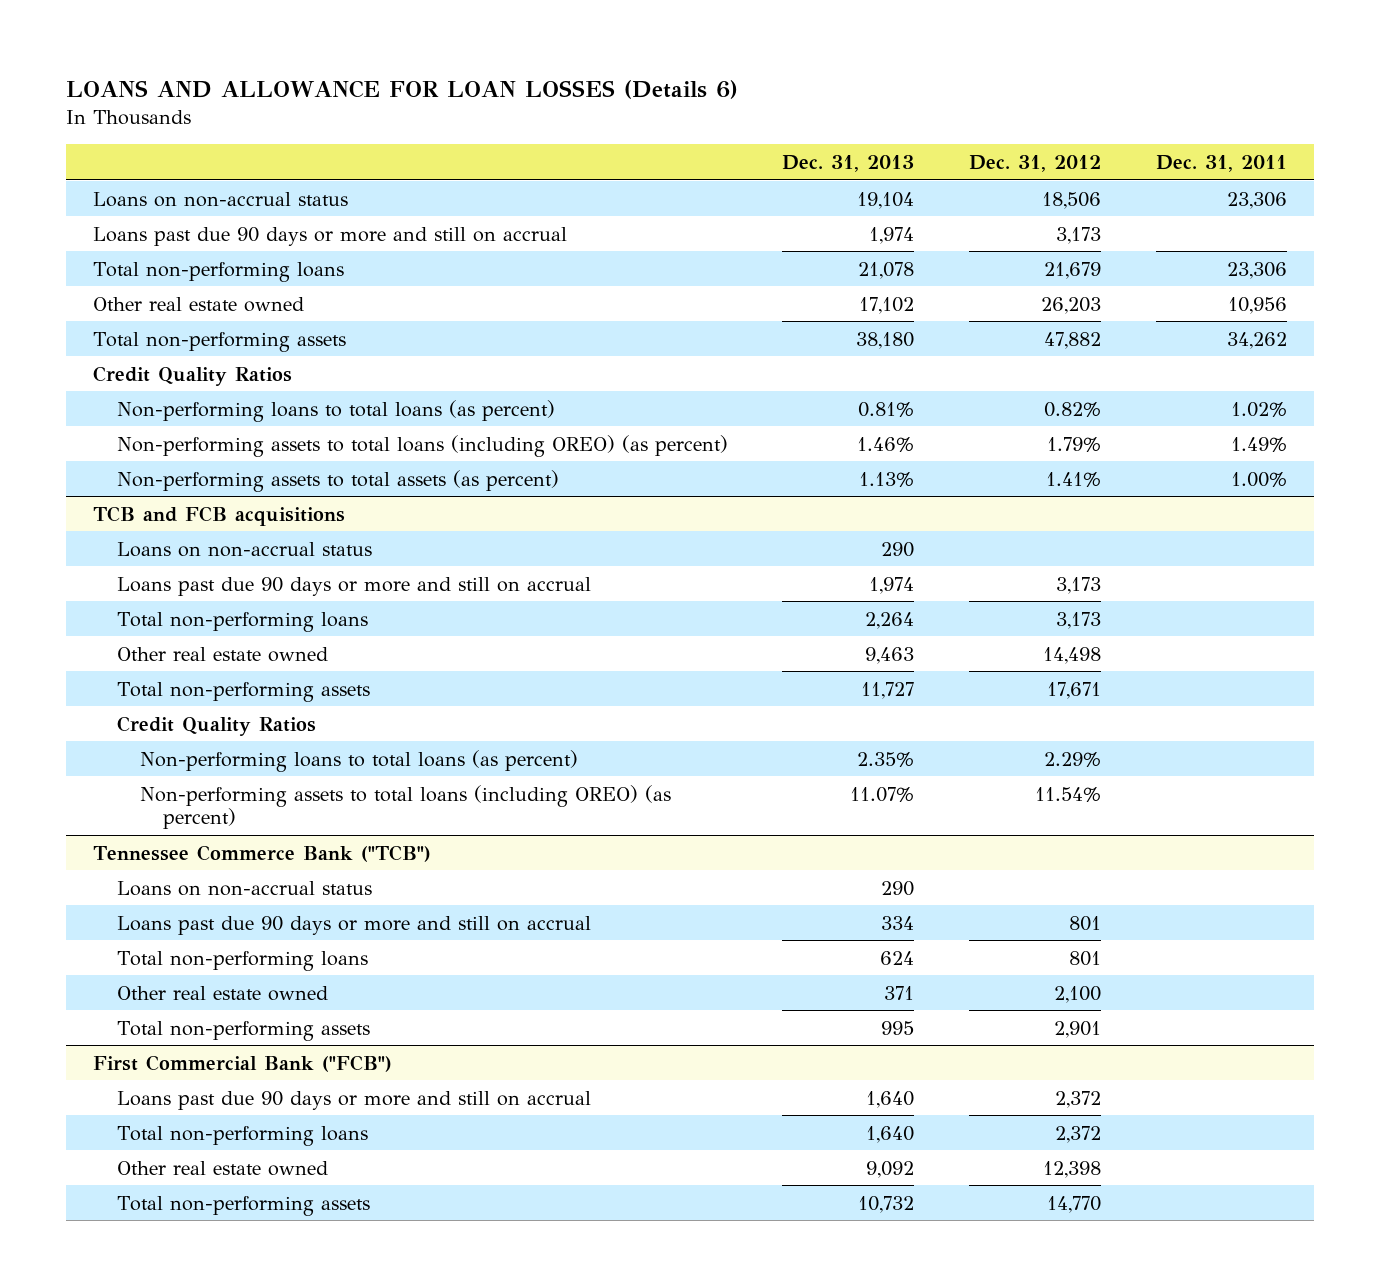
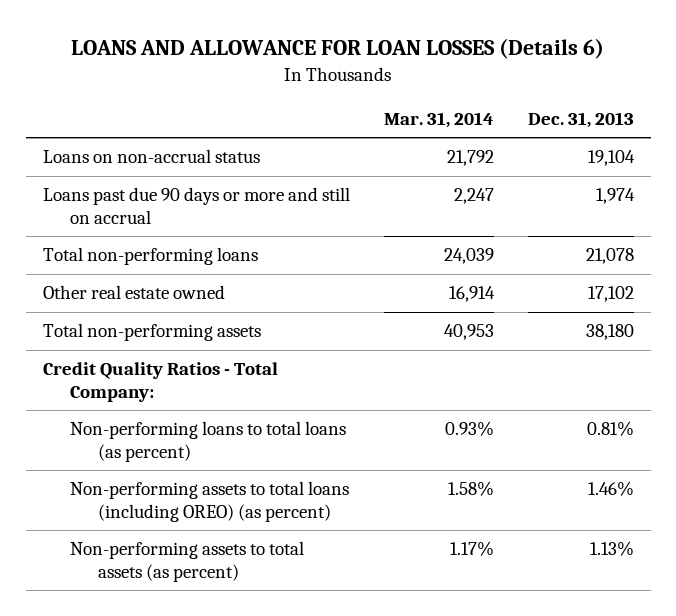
- | Dec. 31, 2013 | Dec. 31, 2012 | Dec. 31, 2011
+ | Mar. 31, 2014 | Dec. 31, 2013
- Credit Quality Ratios
+ Credit Quality Ratios - Total Company:
- TCB and FCB acquisitions
- Loans on non-accrual status | 290 | |
- Loans past due 90 days or more and still on accrual | 1,974 | 3,173 |
- Total non-performing loans | 2,264 | 3,173 |
- Other real estate owned | 9,463 | 14,498 |
- Total non-performing assets | 11,727 | 17,671 |
- Credit Quality Ratios
- Non-performing loans to total loans (as percent) | 2.35% | 2.29% |
- Non-performing assets to total loans (including OREO) (as percent) | 11.07% | 11.54% |
- Tennessee Commerce Bank ("TCB")
- Loans on non-accrual status | 290 | |
- Loans past due 90 days or more and still on accrual | 334 | 801 |
- Total non-performing loans | 624 | 801 |
- Other real estate owned | 371 | 2,100 |
- Total non-performing assets | 995 | 2,901 |
- First Commercial Bank ("FCB")
- Loans past due 90 days or more and still on accrual | 1,640 | 2,372 |
- Total non-performing loans | 1,640 | 2,372 |
- Other real estate owned | 9,092 | 12,398 |
- Total non-performing assets | 10,732 | 14,770 |

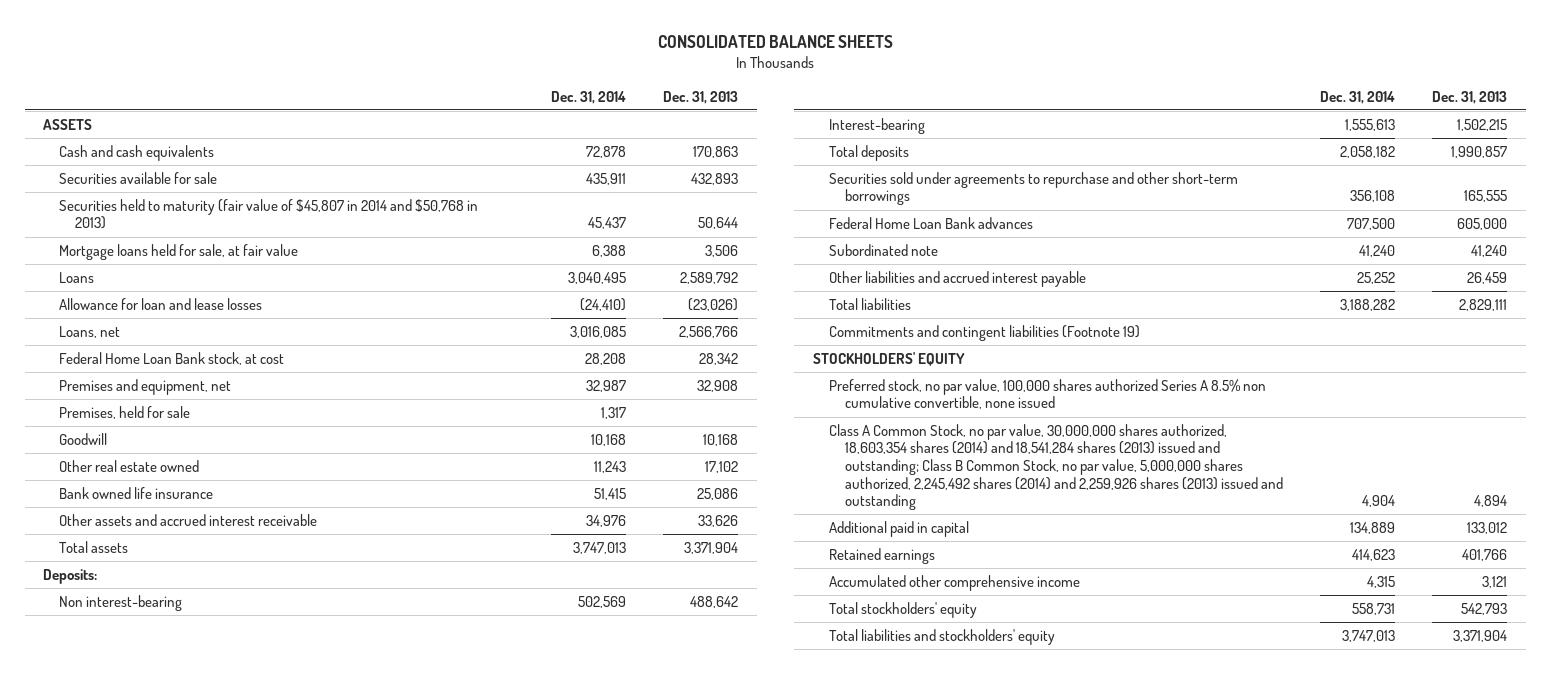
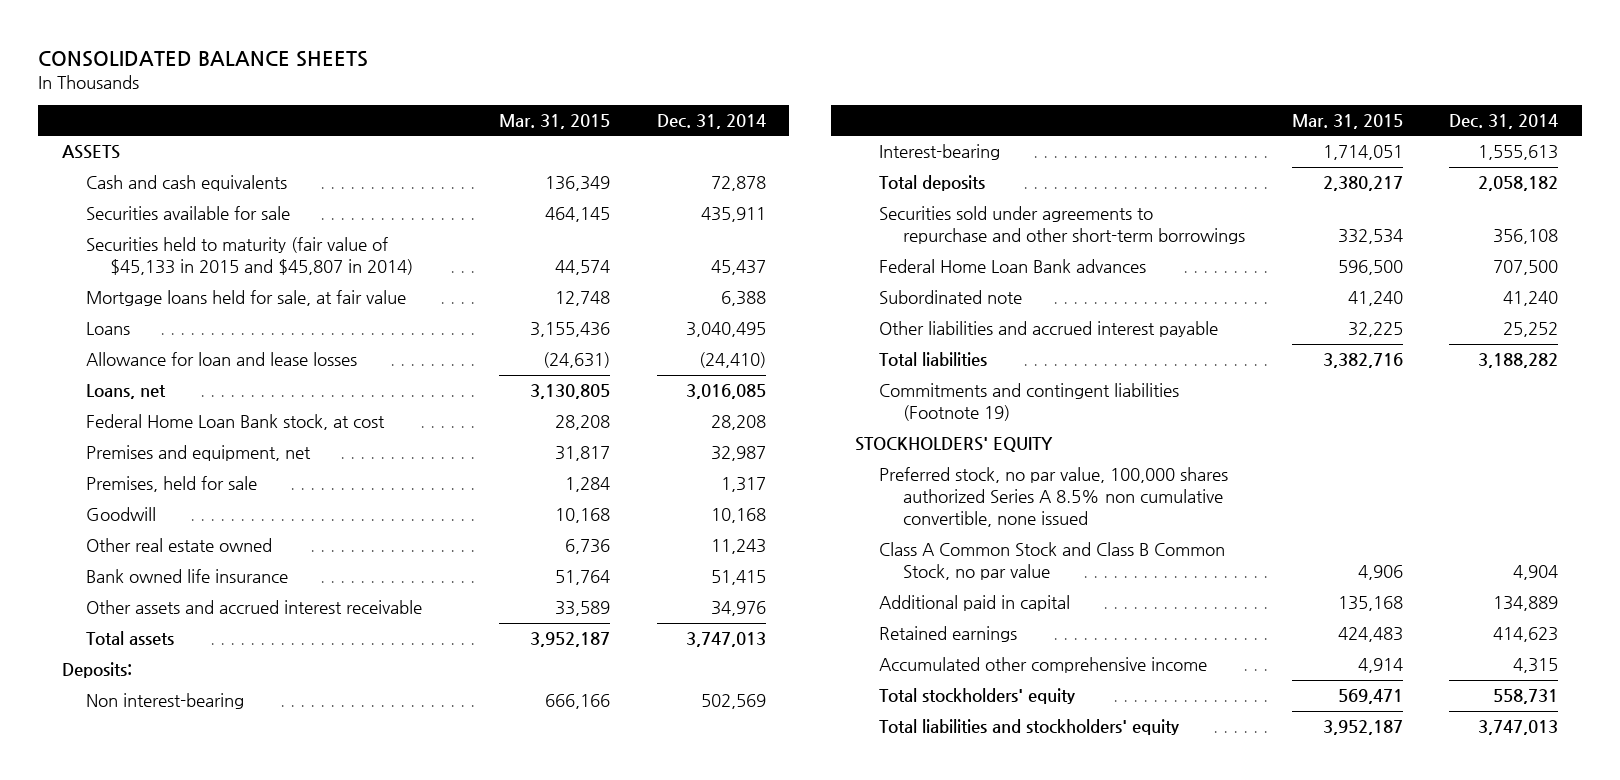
- | Dec. 31, 2014 | Dec. 31, 2013
+ | Mar. 31, 2015 | Dec. 31, 2014
- Securities held to maturity (fair value of $45,807 in 2014 and $50,768 in 2013) | 45,437 | 50,644
+ Securities held to maturity (fair value of $45,133 in 2015 and $45,807 in 2014) | 44,574 | 45,437
- Class A Common Stock, no par value, 30,000,000 shares authorized, 18,603,354 shares (2014) and 18,541,284 shares (2013) issued and outstanding; Class B Common Stock, no par value, 5,000,000 shares authorized, 2,245,492 shares (2014) and 2,259,926 shares (2013) issued and outstanding | 4,904 | 4,894
+ Class A Common Stock and Class B Common Stock, no par value | 4,906 | 4,904

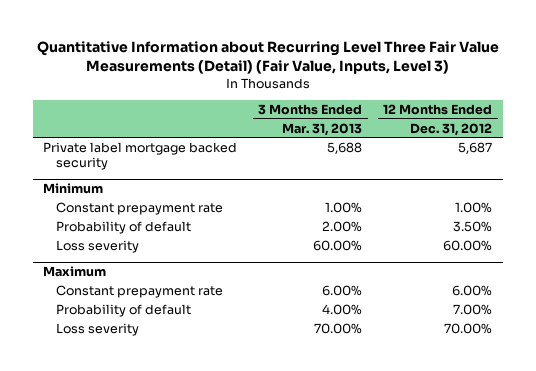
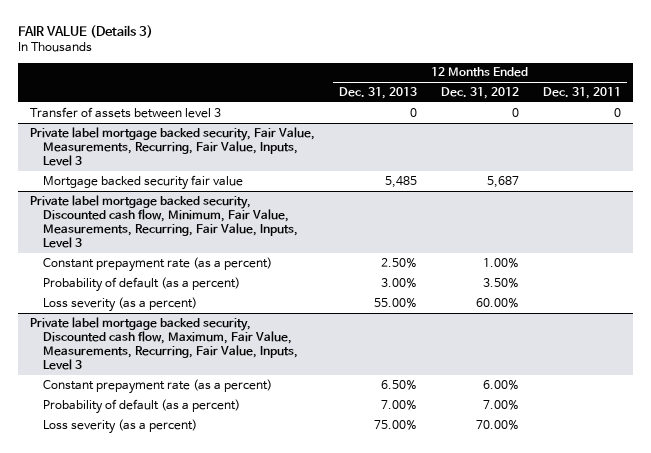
- Quantitative Information about Recurring Level Three Fair Value Measurements (Detail) (Fair Value, Inputs, Level 3)
+ FAIR VALUE (Details 3)
- | 3 Months Ended Mar. 31, 2013 | 12 Months Ended Dec. 31, 2012
+ | 12 Months Ended Dec. 31, 2013 | 12 Months Ended Dec. 31, 2012 | 12 Months Ended Dec. 31, 2011
- Private label mortgage backed security | 5,688 | 5,687
- Minimum
- Constant prepayment rate | 1.00% | 1.00%
- Probability of default | 2.00% | 3.50%
- Loss severity | 60.00% | 60.00%
- Maximum
- Constant prepayment rate | 6.00% | 6.00%
- Probability of default | 4.00% | 7.00%
- Loss severity | 70.00% | 70.00%
+ Transfer of assets between level 3 | 0 | 0 | 0
+ Private label mortgage backed security, Fair Value, Measurements, Recurring, Fair Value, Inputs, Level 3
+ Mortgage backed security fair value | 5,485 | 5,687 |
+ Private label mortgage backed security, Discounted cash flow, Minimum, Fair Value, Measurements, Recurring, Fair Value, Inputs, Level 3
+ Constant prepayment rate (as a percent) | 2.50% | 1.00% |
+ Probability of default (as a percent) | 3.00% | 3.50% |
+ Loss severity (as a percent) | 55.00% | 60.00% |
+ Private label mortgage backed security, Discounted cash flow, Maximum, Fair Value, Measurements, Recurring, Fair Value, Inputs, Level 3
+ Constant prepayment rate (as a percent) | 6.50% | 6.00% |
+ Probability of default (as a percent) | 7.00% | 7.00% |
+ Loss severity (as a percent) | 75.00% | 70.00% |

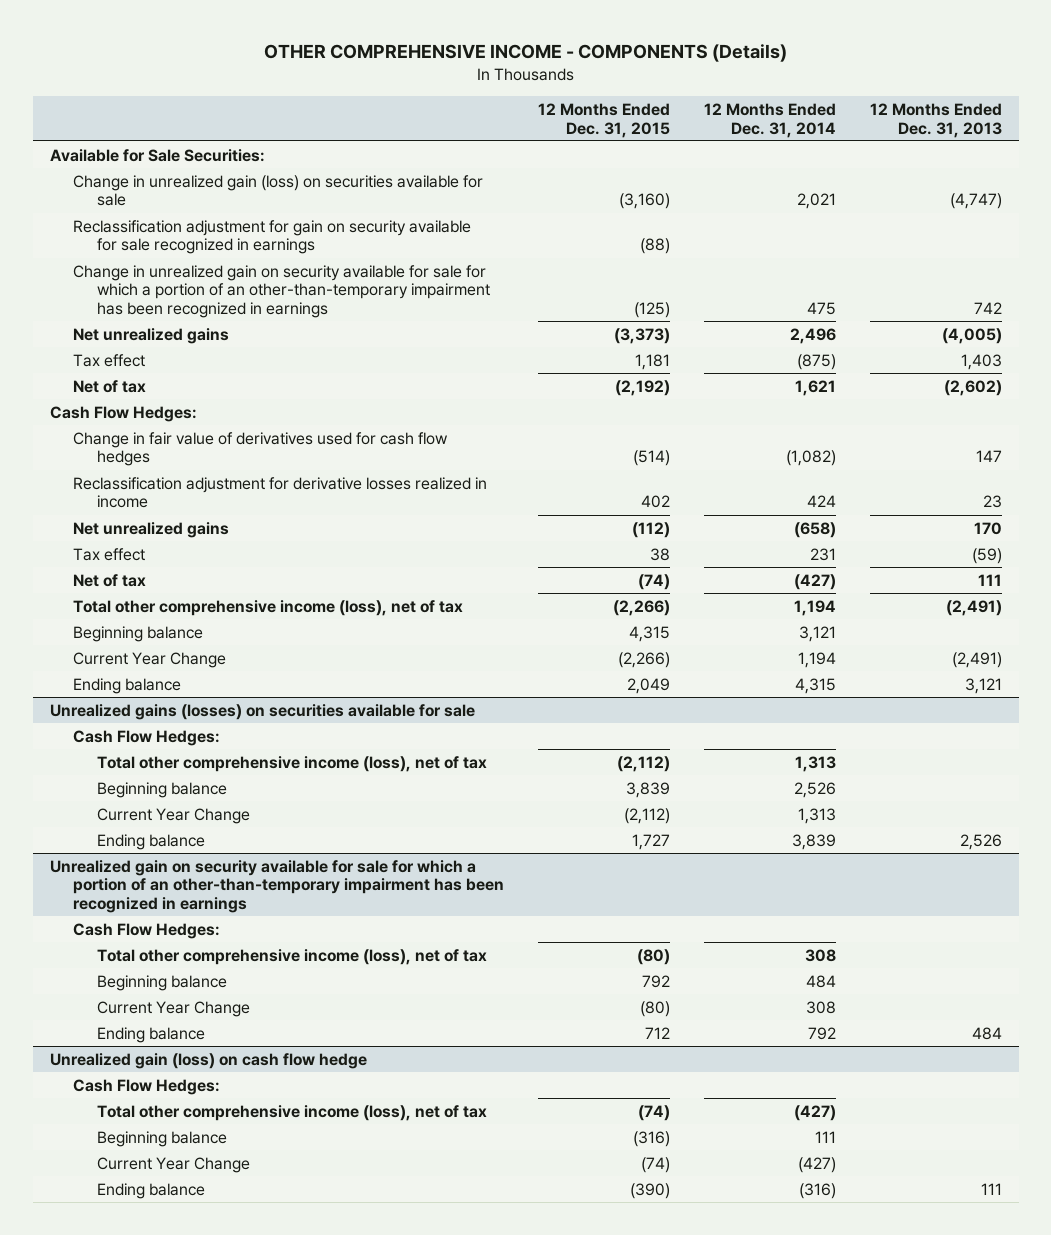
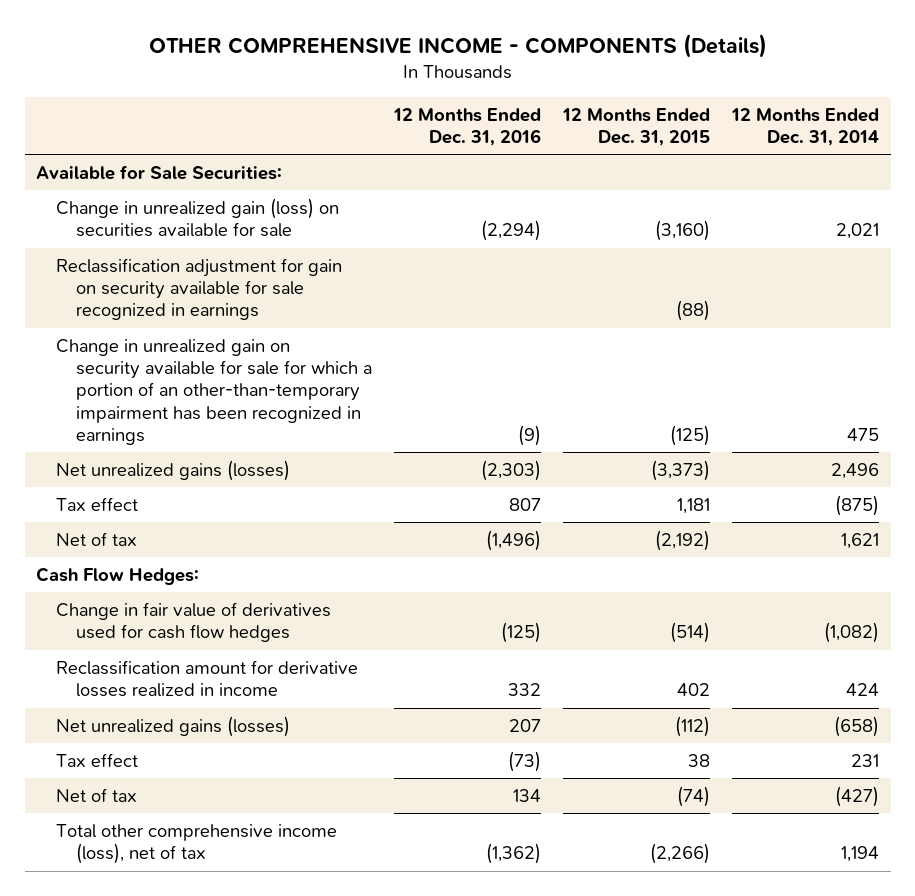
- | 12 Months Ended Dec. 31, 2015 | 12 Months Ended Dec. 31, 2014 | 12 Months Ended Dec. 31, 2013
+ | 12 Months Ended Dec. 31, 2016 | 12 Months Ended Dec. 31, 2015 | 12 Months Ended Dec. 31, 2014
- Net unrealized gains | (3,373) | 2,496 | (4,005)
+ Net unrealized gains (losses) | (2,303) | (3,373) | 2,496
- Reclassification adjustment for derivative losses realized in income | 402 | 424 | 23
- Net unrealized gains | (112) | (658) | 170
+ Reclassification amount for derivative losses realized in income | 332 | 402 | 424
+ Net unrealized gains (losses) | 207 | (112) | (658)
- Beginning balance | 4,315 | 3,121 |
- Current Year Change | (2,266) | 1,194 | (2,491)
- Ending balance | 2,049 | 4,315 | 3,121
- Unrealized gains (losses) on securities available for sale
- Cash Flow Hedges:
- Total other comprehensive income (loss), net of tax | (2,112) | 1,313 |
- Beginning balance | 3,839 | 2,526 |
- Current Year Change | (2,112) | 1,313 |
- Ending balance | 1,727 | 3,839 | 2,526
- Unrealized gain on security available for sale for which a portion of an other-than-temporary impairment has been recognized in earnings
- Cash Flow Hedges:
- Total other comprehensive income (loss), net of tax | (80) | 308 |
- Beginning balance | 792 | 484 |
- Current Year Change | (80) | 308 |
- Ending balance | 712 | 792 | 484
- Unrealized gain (loss) on cash flow hedge
- Cash Flow Hedges:
- Total other comprehensive income (loss), net of tax | (74) | (427) |
- Beginning balance | (316) | 111 |
- Current Year Change | (74) | (427) |
- Ending balance | (390) | (316) | 111

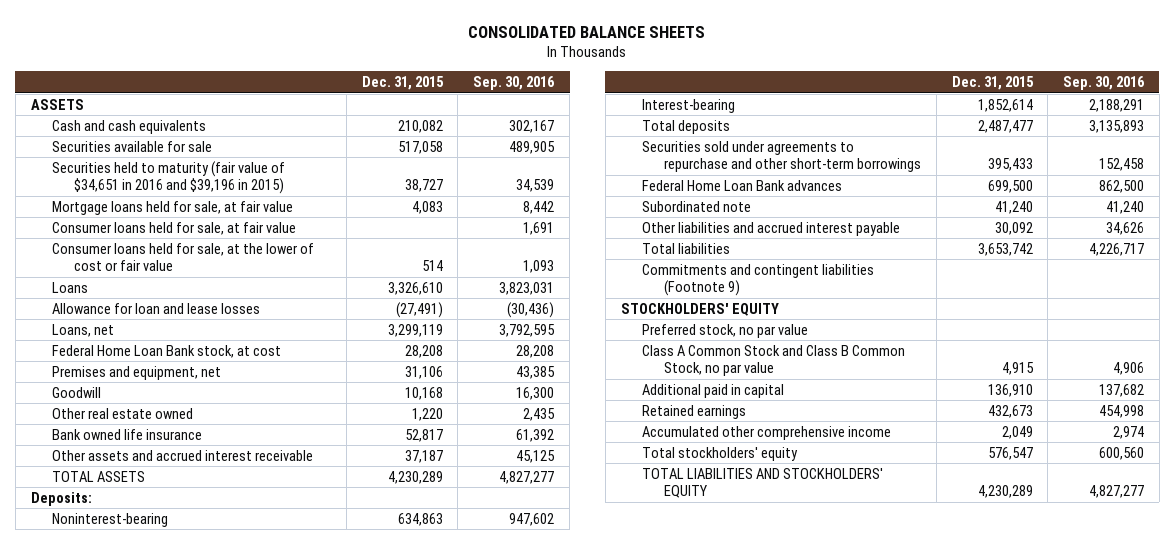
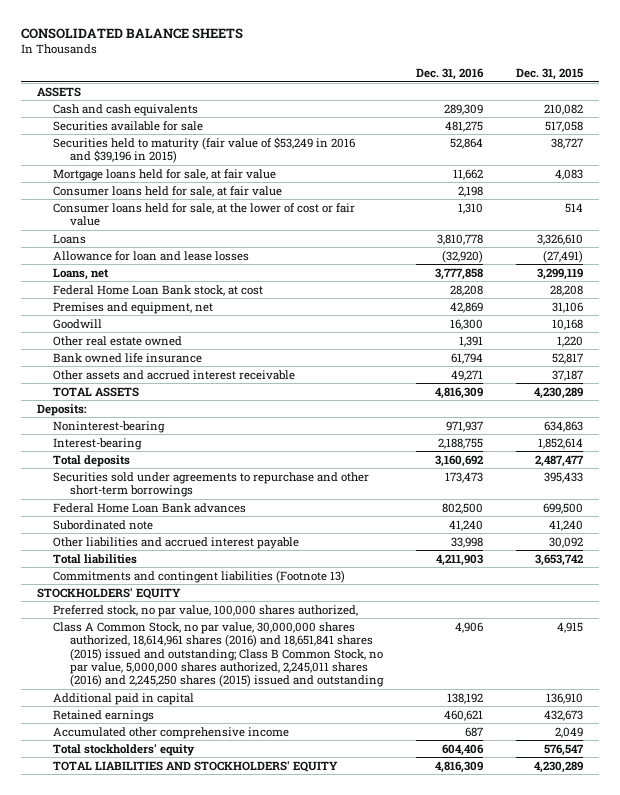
- | Dec. 31, 2015 | Sep. 30, 2016
+ | Dec. 31, 2016 | Dec. 31, 2015
- Securities held to maturity (fair value of $34,651 in 2016 and $39,196 in 2015) | 38,727 | 34,539
+ Securities held to maturity (fair value of $53,249 in 2016 and $39,196 in 2015) | 52,864 | 38,727
- Commitments and contingent liabilities (Footnote 9)
+ Commitments and contingent liabilities (Footnote 13)
- Preferred stock, no par value
- Class A Common Stock and Class B Common Stock, no par value | 4,915 | 4,906
+ Preferred stock, no par value, 100,000 shares authorized,
+ Class A Common Stock, no par value, 30,000,000 shares authorized, 18,614,961 shares (2016) and 18,651,841 shares (2015) issued and outstanding; Class B Common Stock, no par value, 5,000,000 shares authorized, 2,245,011 shares (2016) and 2,245,250 shares (2015) issued and outstanding | 4,906 | 4,915

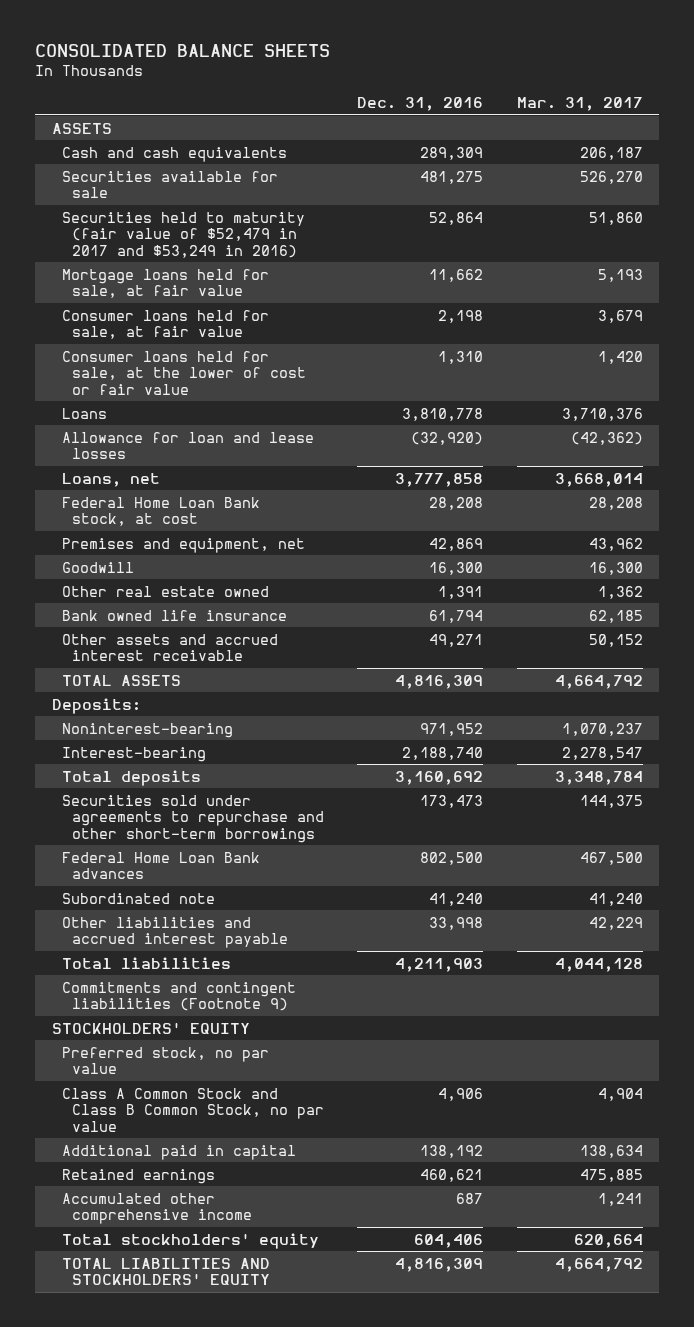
- | Dec. 31, 2016 | Dec. 31, 2015
+ | Dec. 31, 2016 | Mar. 31, 2017
- Securities held to maturity (fair value of $53,249 in 2016 and $39,196 in 2015) | 52,864 | 38,727
+ Securities held to maturity (fair value of $52,479 in 2017 and $53,249 in 2016) | 52,864 | 51,860
- Noninterest-bearing | 971,937 | 634,863
- Interest-bearing | 2,188,755 | 1,852,614
+ Noninterest-bearing | 971,952 | 1,070,237
+ Interest-bearing | 2,188,740 | 2,278,547
- Commitments and contingent liabilities (Footnote 13)
+ Commitments and contingent liabilities (Footnote 9)
- Preferred stock, no par value, 100,000 shares authorized,
- Class A Common Stock, no par value, 30,000,000 shares authorized, 18,614,961 shares (2016) and 18,651,841 shares (2015) issued and outstanding; Class B Common Stock, no par value, 5,000,000 shares authorized, 2,245,011 shares (2016) and 2,245,250 shares (2015) issued and outstanding | 4,906 | 4,915
+ Preferred stock, no par value
+ Class A Common Stock and Class B Common Stock, no par value | 4,906 | 4,904

